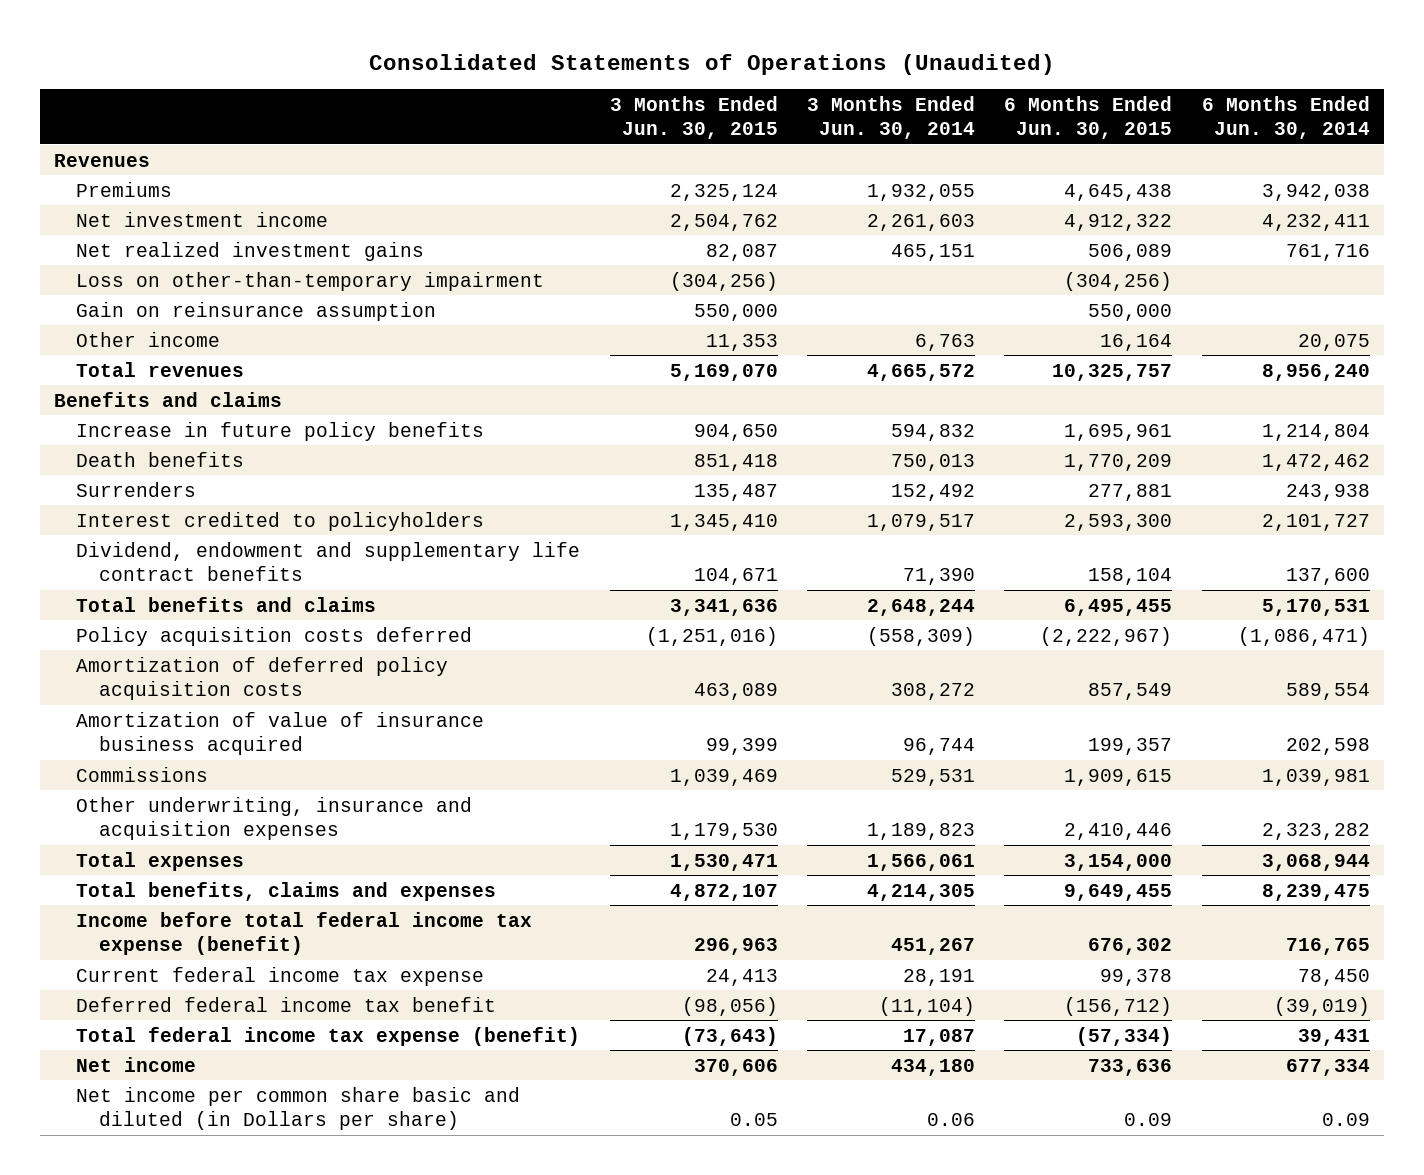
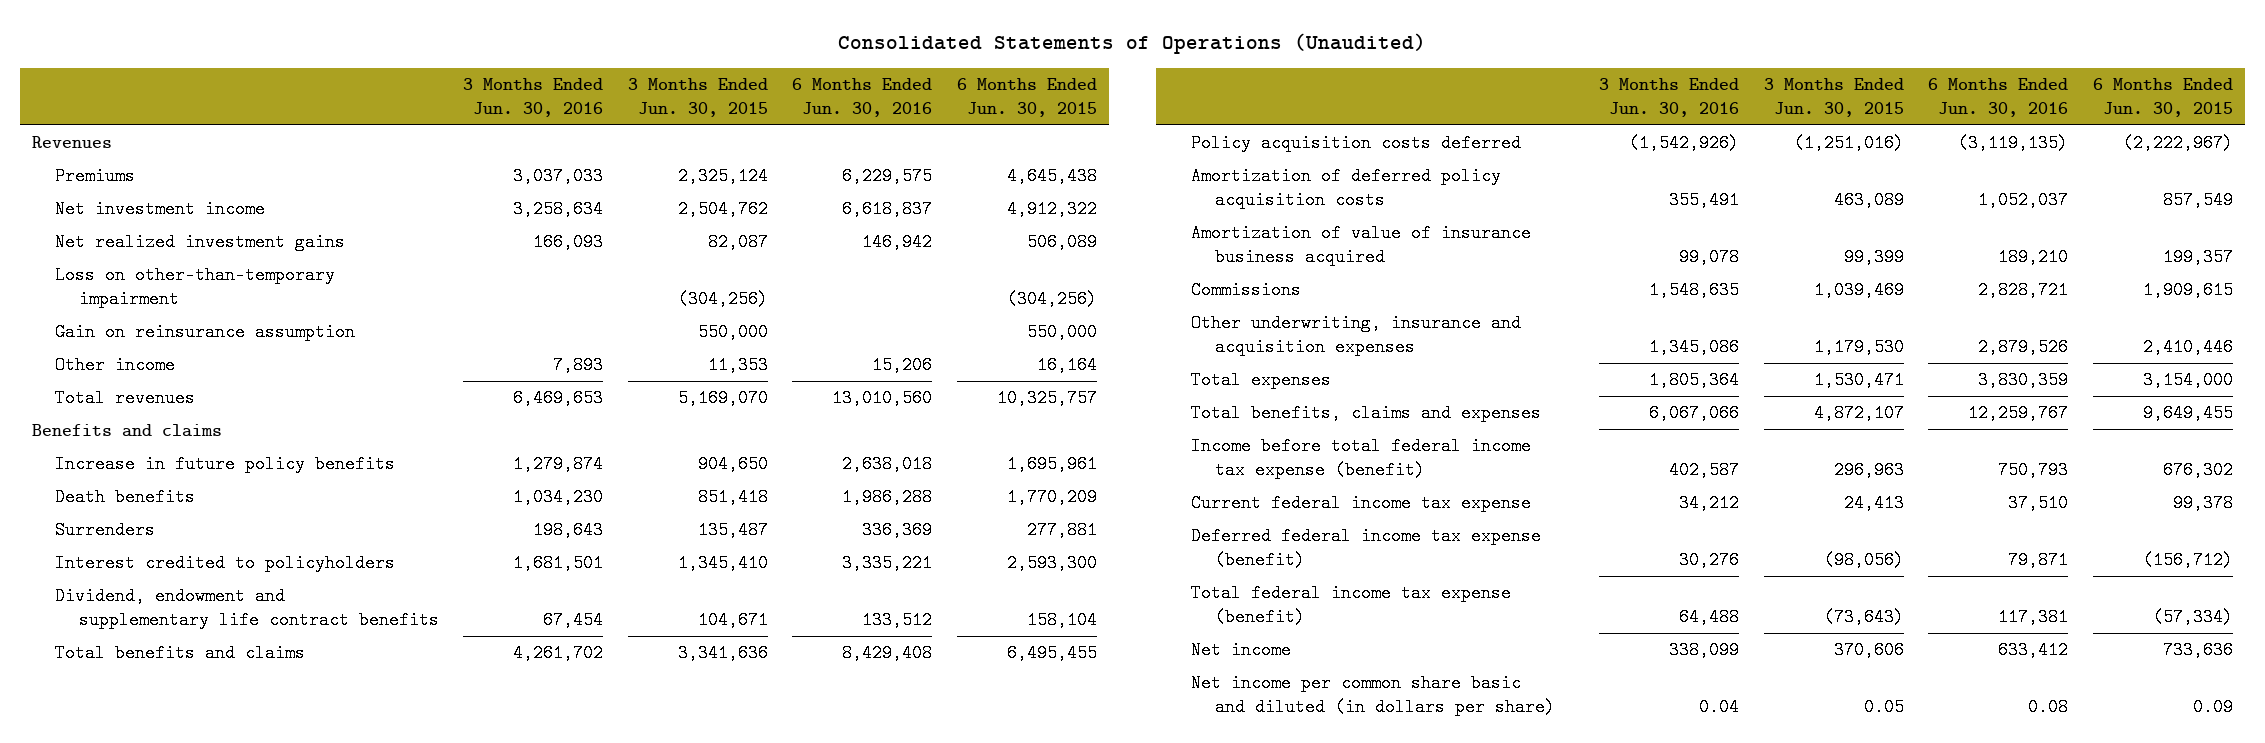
- | 3 Months Ended Jun. 30, 2015 | 3 Months Ended Jun. 30, 2014 | 6 Months Ended Jun. 30, 2015 | 6 Months Ended Jun. 30, 2014
+ | 3 Months Ended Jun. 30, 2016 | 3 Months Ended Jun. 30, 2015 | 6 Months Ended Jun. 30, 2016 | 6 Months Ended Jun. 30, 2015
- Deferred federal income tax benefit | (98,056) | (11,104) | (156,712) | (39,019)
+ Deferred federal income tax expense (benefit) | 30,276 | (98,056) | 79,871 | (156,712)
- Net income per common share basic and diluted (in Dollars per share) | 0.05 | 0.06 | 0.09 | 0.09
+ Net income per common share basic and diluted (in dollars per share) | 0.04 | 0.05 | 0.08 | 0.09

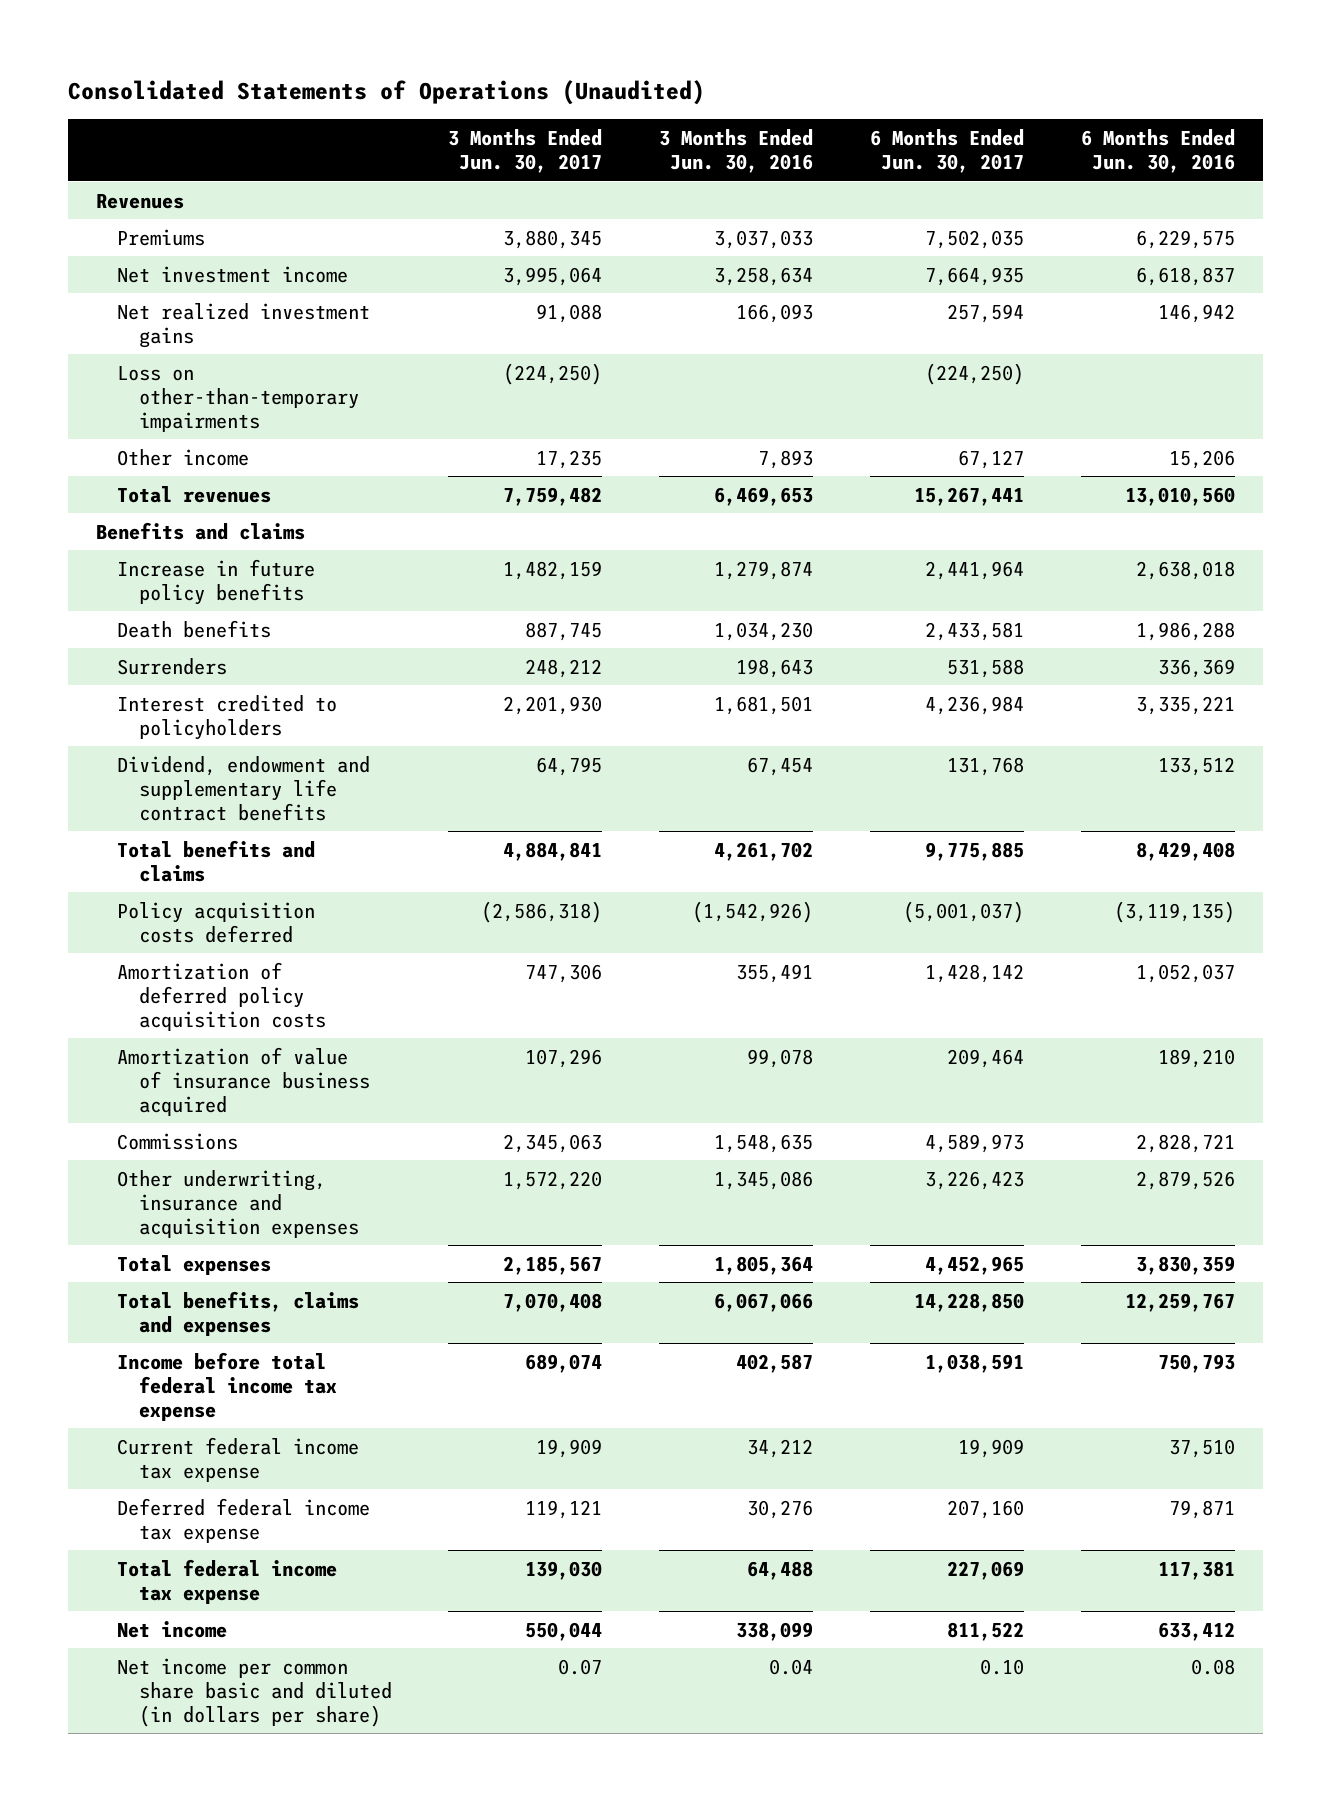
- | 3 Months Ended Jun. 30, 2016 | 3 Months Ended Jun. 30, 2015 | 6 Months Ended Jun. 30, 2016 | 6 Months Ended Jun. 30, 2015
+ | 3 Months Ended Jun. 30, 2017 | 3 Months Ended Jun. 30, 2016 | 6 Months Ended Jun. 30, 2017 | 6 Months Ended Jun. 30, 2016
- Loss on other-than-temporary impairment | | (304,256) | | (304,256)
- Gain on reinsurance assumption | | 550,000 | | 550,000
+ Loss on other-than-temporary impairments | (224,250) | | (224,250) |
- Income before total federal income tax expense (benefit) | 402,587 | 296,963 | 750,793 | 676,302
+ Income before total federal income tax expense | 689,074 | 402,587 | 1,038,591 | 750,793
- Deferred federal income tax expense (benefit) | 30,276 | (98,056) | 79,871 | (156,712)
- Total federal income tax expense (benefit) | 64,488 | (73,643) | 117,381 | (57,334)
+ Deferred federal income tax expense | 119,121 | 30,276 | 207,160 | 79,871
+ Total federal income tax expense | 139,030 | 64,488 | 227,069 | 117,381

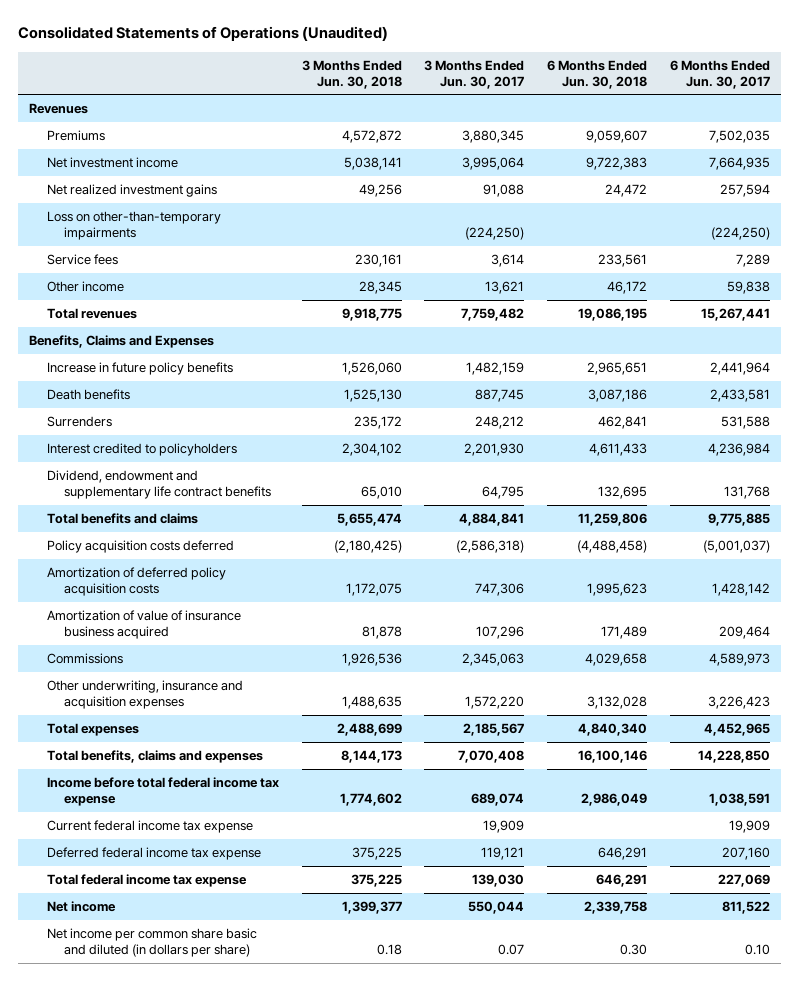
- | 3 Months Ended Jun. 30, 2017 | 3 Months Ended Jun. 30, 2016 | 6 Months Ended Jun. 30, 2017 | 6 Months Ended Jun. 30, 2016
+ | 3 Months Ended Jun. 30, 2018 | 3 Months Ended Jun. 30, 2017 | 6 Months Ended Jun. 30, 2018 | 6 Months Ended Jun. 30, 2017
- Other income | 17,235 | 7,893 | 67,127 | 15,206
+ Service fees | 230,161 | 3,614 | 233,561 | 7,289
+ Other income | 28,345 | 13,621 | 46,172 | 59,838
- Benefits and claims
+ Benefits, Claims and Expenses

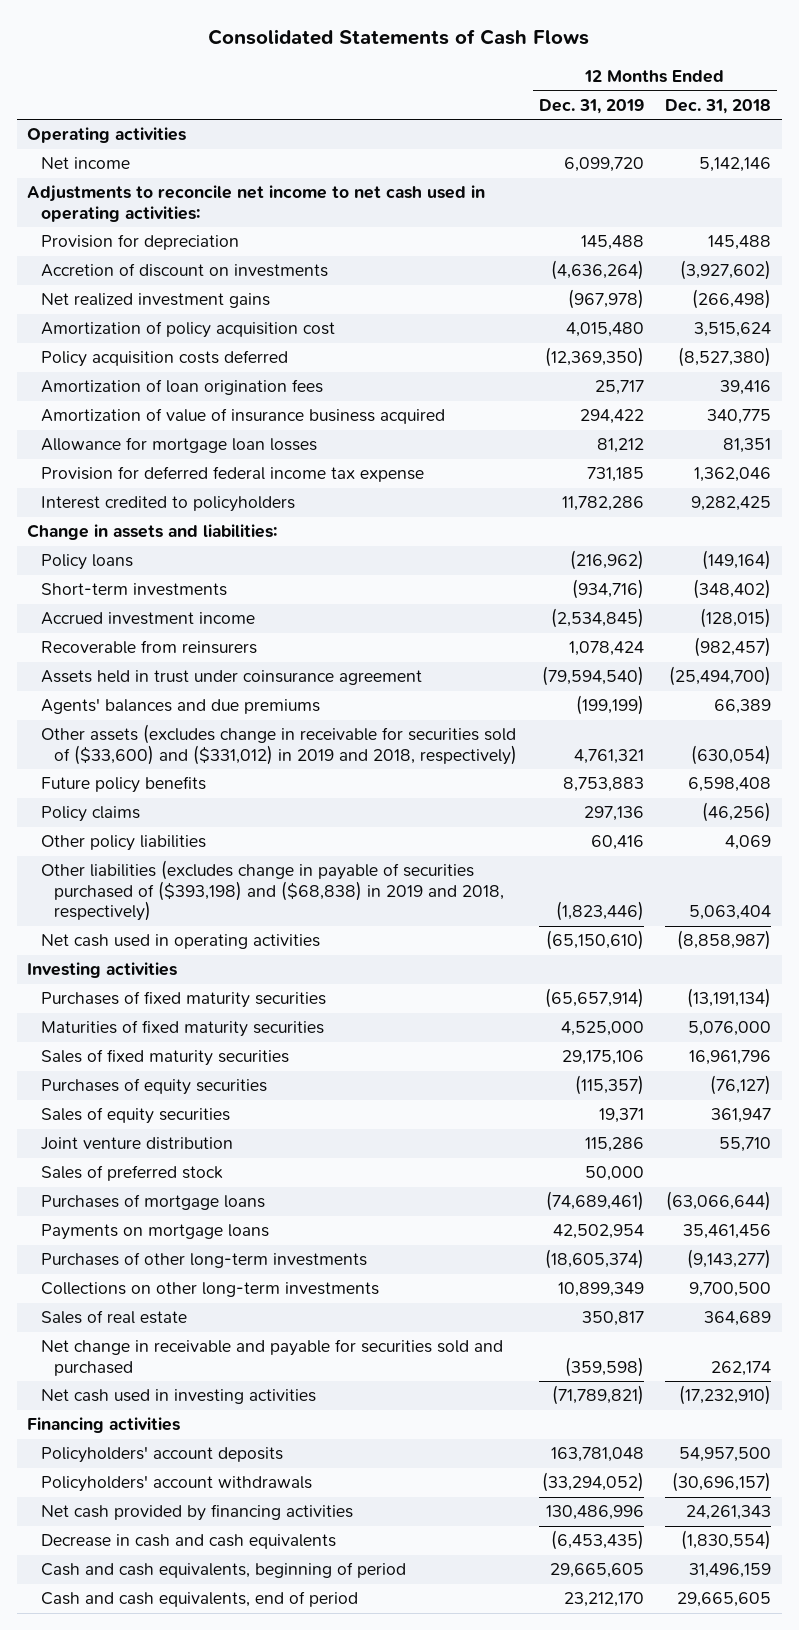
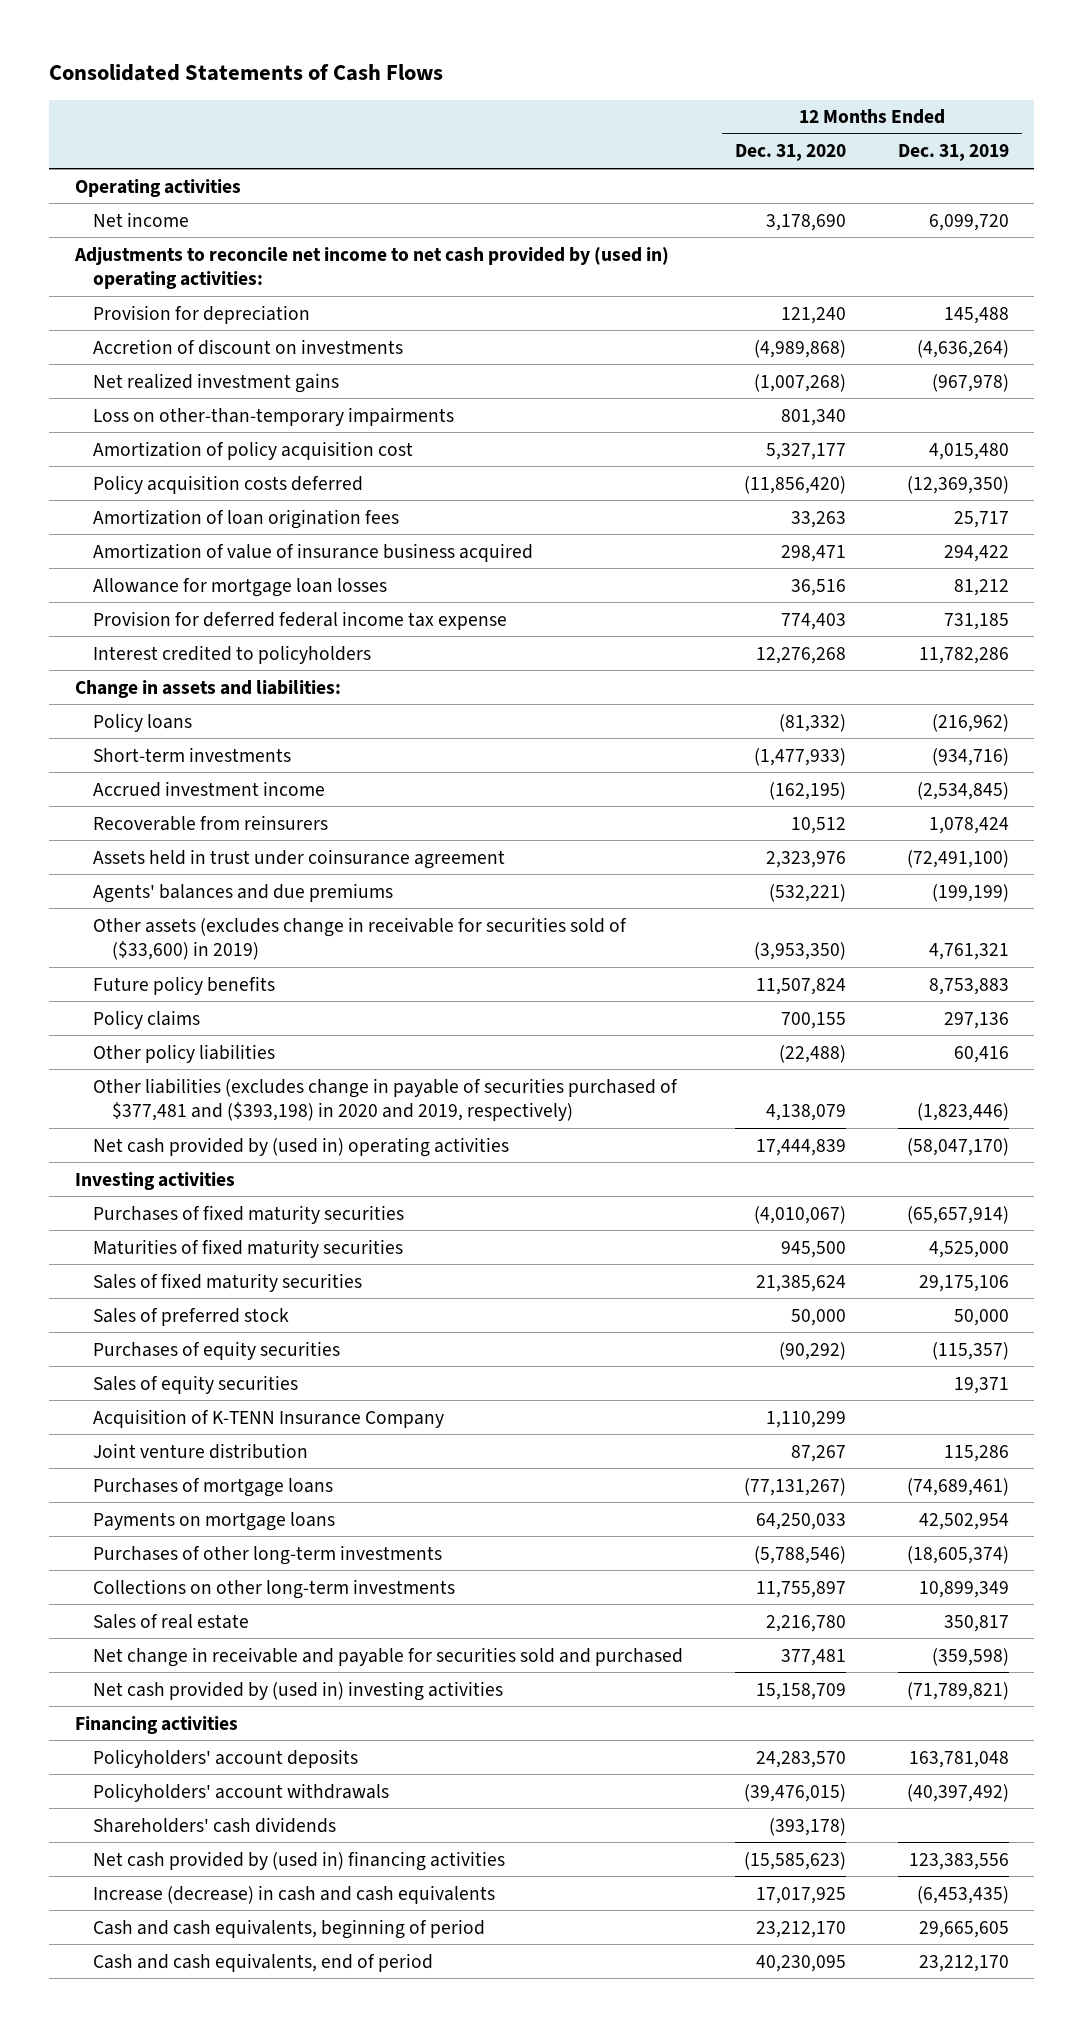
- | 12 Months Ended Dec. 31, 2019 | 12 Months Ended Dec. 31, 2018
+ | 12 Months Ended Dec. 31, 2020 | 12 Months Ended Dec. 31, 2019
- Adjustments to reconcile net income to net cash used in operating activities:
+ Adjustments to reconcile net income to net cash provided by (used in) operating activities:
+ Loss on other-than-temporary impairments | 801,340 |
- Assets held in trust under coinsurance agreement | (79,594,540) | (25,494,700)
+ Assets held in trust under coinsurance agreement | 2,323,976 | (72,491,100)
- Other assets (excludes change in receivable for securities sold of ($33,600) and ($331,012) in 2019 and 2018, respectively) | 4,761,321 | (630,054)
+ Other assets (excludes change in receivable for securities sold of ($33,600) in 2019) | (3,953,350) | 4,761,321
- Other liabilities (excludes change in payable of securities purchased of ($393,198) and ($68,838) in 2019 and 2018, respectively) | (1,823,446) | 5,063,404
- Net cash used in operating activities | (65,150,610) | (8,858,987)
+ Other liabilities (excludes change in payable of securities purchased of $377,481 and ($393,198) in 2020 and 2019, respectively) | 4,138,079 | (1,823,446)
+ Net cash provided by (used in) operating activities | 17,444,839 | (58,047,170)
moved up: Sales of preferred stock | 50,000 | 50,000
+ Acquisition of K-TENN Insurance Company | 1,110,299 |
- Net cash used in investing activities | (71,789,821) | (17,232,910)
+ Net cash provided by (used in) investing activities | 15,158,709 | (71,789,821)
- Policyholders' account withdrawals | (33,294,052) | (30,696,157)
- Net cash provided by financing activities | 130,486,996 | 24,261,343
- Decrease in cash and cash equivalents | (6,453,435) | (1,830,554)
+ Policyholders' account withdrawals | (39,476,015) | (40,397,492)
+ Shareholders' cash dividends | (393,178) |
+ Net cash provided by (used in) financing activities | (15,585,623) | 123,383,556
+ Increase (decrease) in cash and cash equivalents | 17,017,925 | (6,453,435)

